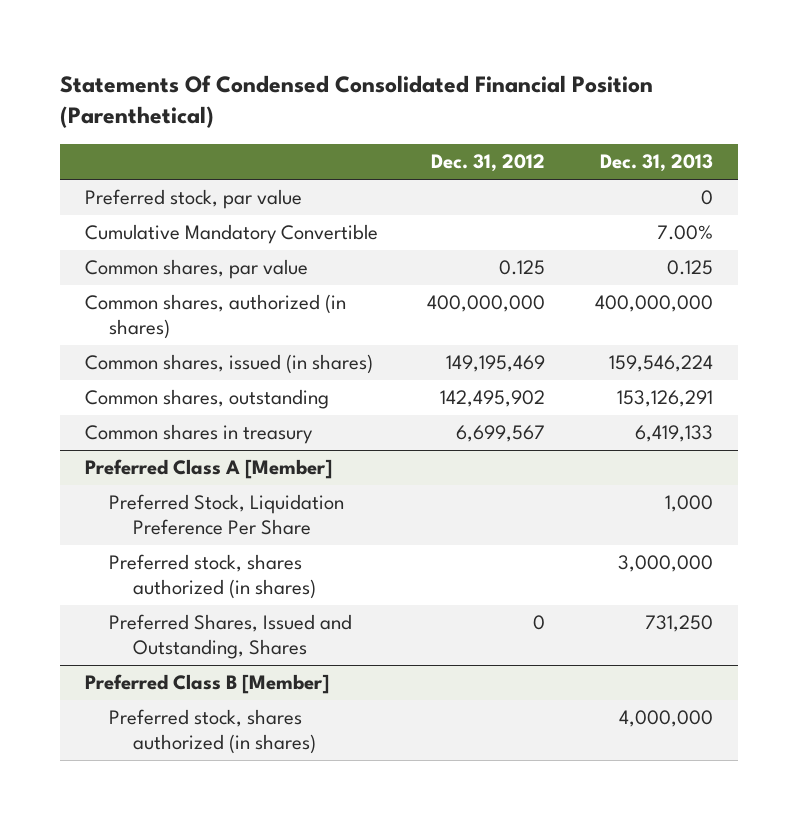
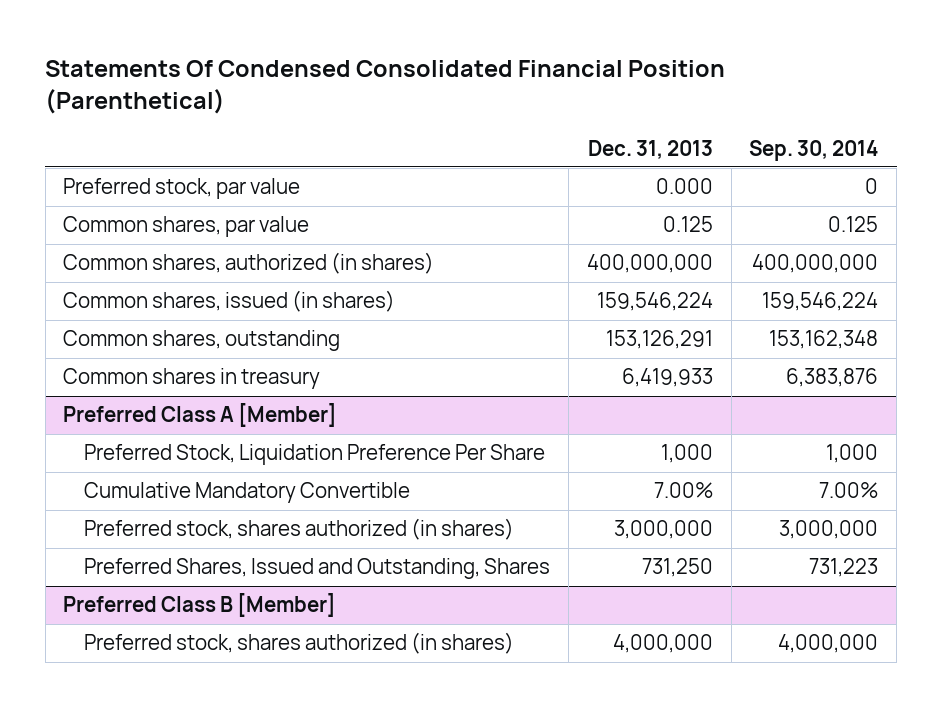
- | Dec. 31, 2012 | Dec. 31, 2013
+ | Dec. 31, 2013 | Sep. 30, 2014
- Preferred stock, par value | | 0
- Cumulative Mandatory Convertible | | 7.00%
+ Preferred stock, par value | 0.000 | 0
- Common shares in treasury | 6,699,567 | 6,419,133
+ Common shares in treasury | 6,419,933 | 6,383,876
@ Preferred Class A [Member]
+ Cumulative Mandatory Convertible | 7.00% | 7.00%

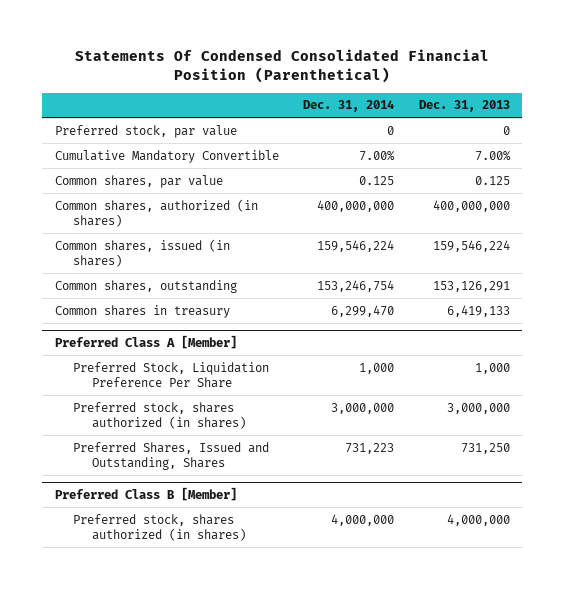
- | Dec. 31, 2013 | Sep. 30, 2014
+ | Dec. 31, 2014 | Dec. 31, 2013
- Preferred stock, par value | 0.000 | 0
+ Preferred stock, par value | 0 | 0
+ Cumulative Mandatory Convertible | 7.00% | 7.00%
- Common shares in treasury | 6,419,933 | 6,383,876
+ Common shares in treasury | 6,299,470 | 6,419,133
@ Preferred Class A [Member]
- Cumulative Mandatory Convertible | 7.00% | 7.00%

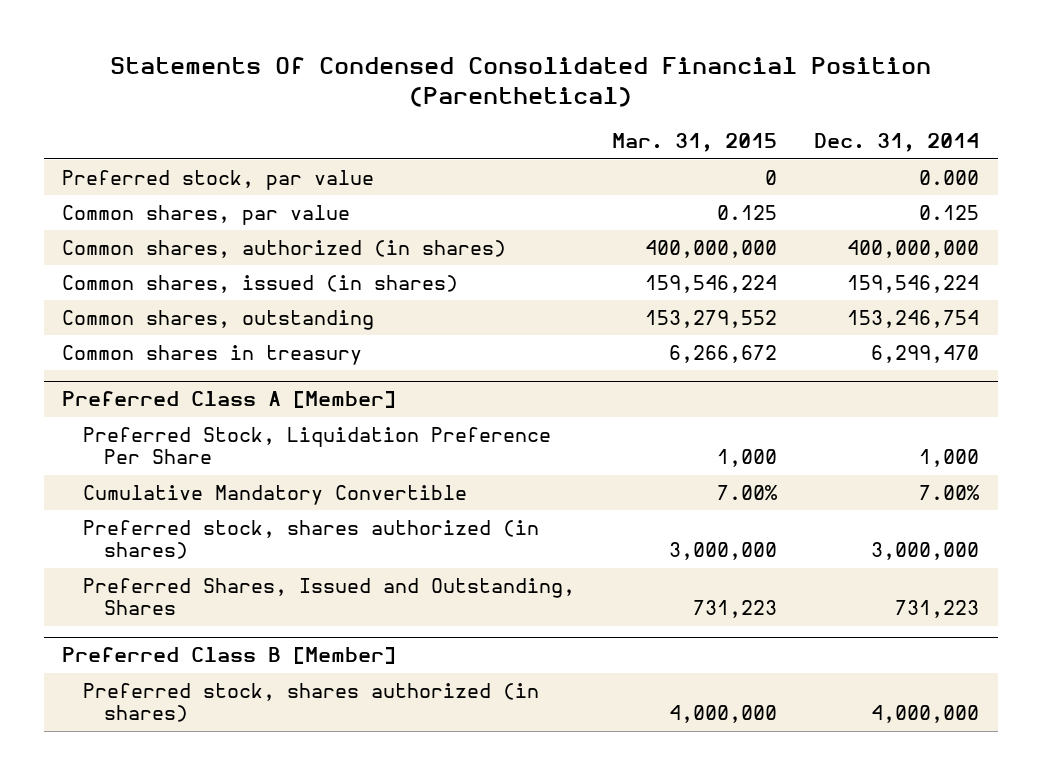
- | Dec. 31, 2014 | Dec. 31, 2013
+ | Mar. 31, 2015 | Dec. 31, 2014
- Preferred stock, par value | 0 | 0
- Cumulative Mandatory Convertible | 7.00% | 7.00%
+ Preferred stock, par value | 0 | 0.000
@ Preferred Class A [Member]
+ Cumulative Mandatory Convertible | 7.00% | 7.00%

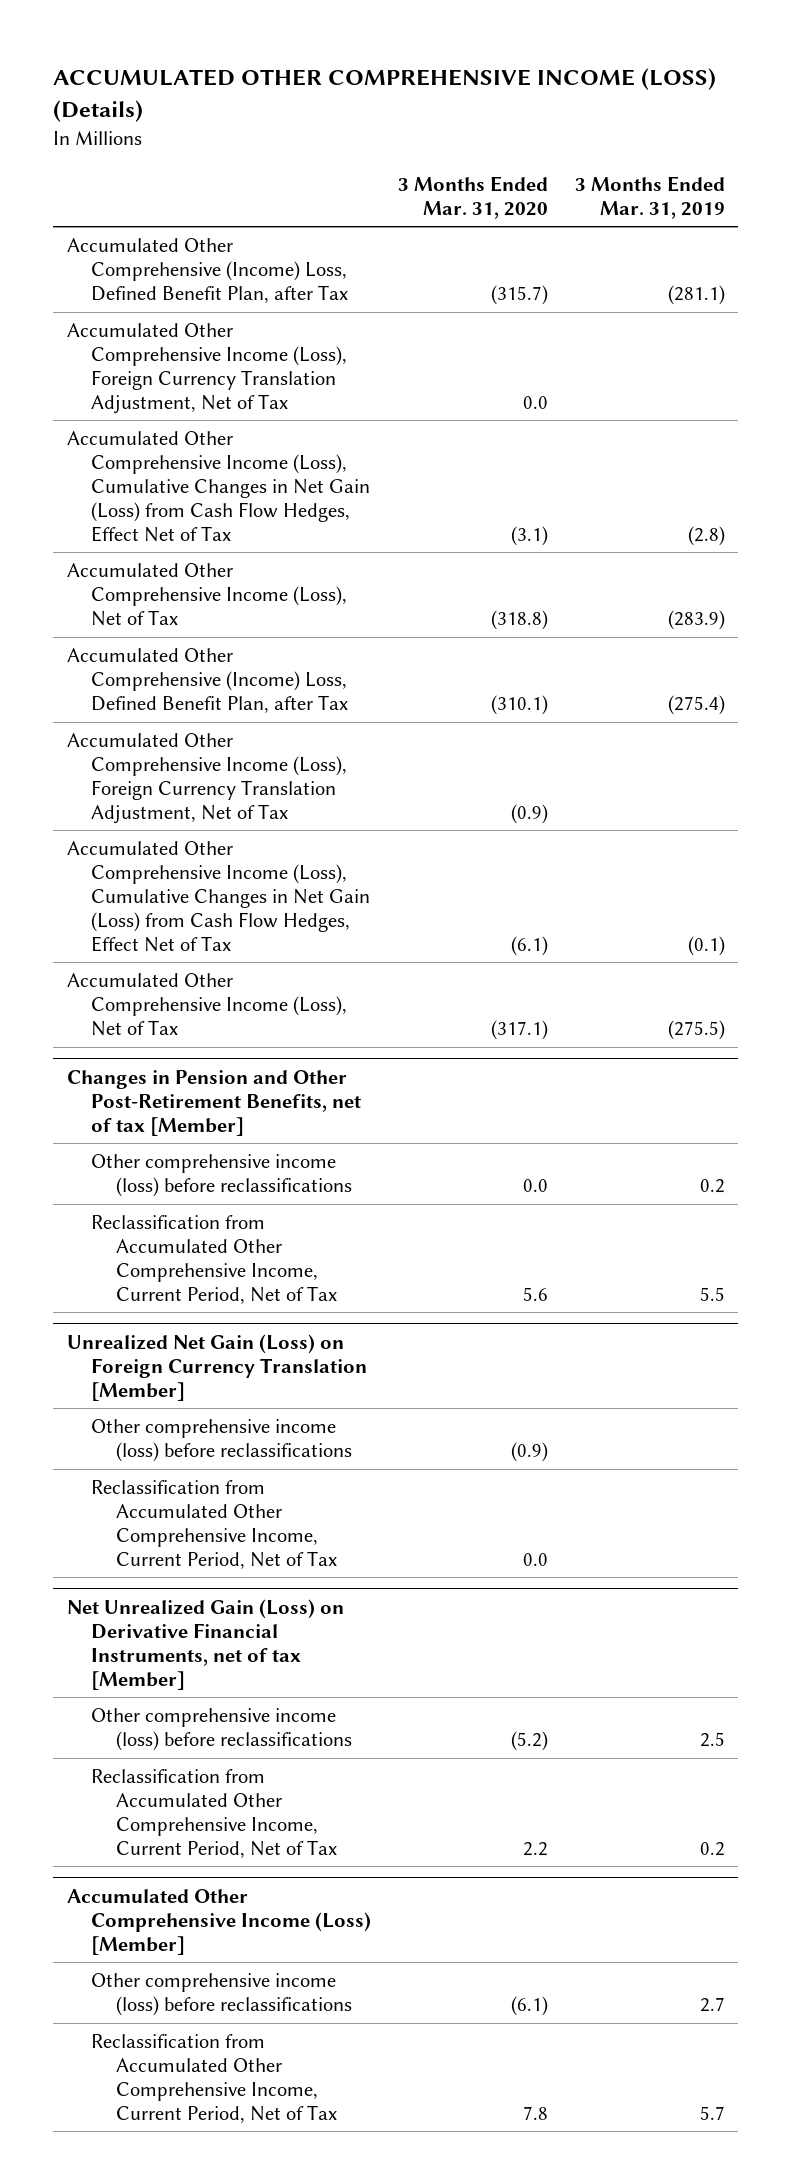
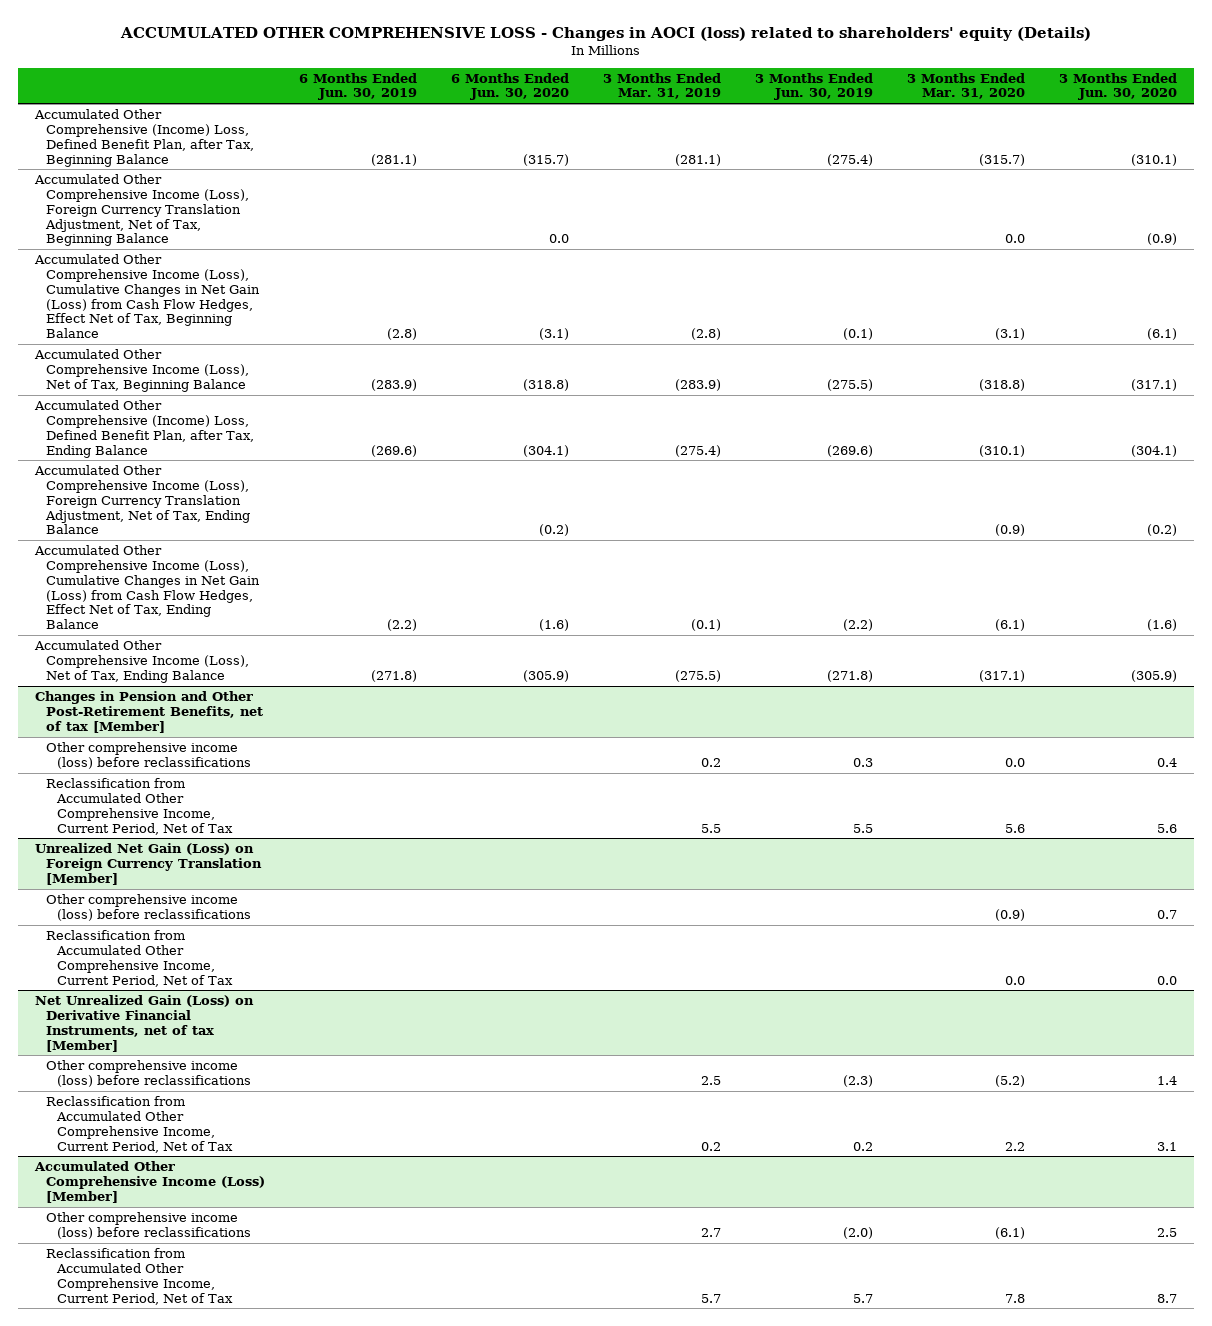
- ACCUMULATED OTHER COMPREHENSIVE INCOME (LOSS) (Details)
+ ACCUMULATED OTHER COMPREHENSIVE LOSS - Changes in AOCI (loss) related to shareholders' equity (Details)
- | 3 Months Ended Mar. 31, 2020 | 3 Months Ended Mar. 31, 2019
+ | 6 Months Ended Jun. 30, 2019 | 6 Months Ended Jun. 30, 2020 | 3 Months Ended Mar. 31, 2019 | 3 Months Ended Jun. 30, 2019 | 3 Months Ended Mar. 31, 2020 | 3 Months Ended Jun. 30, 2020
- Accumulated Other Comprehensive (Income) Loss, Defined Benefit Plan, after Tax | (315.7) | (281.1)
- Accumulated Other Comprehensive Income (Loss), Foreign Currency Translation Adjustment, Net of Tax | 0.0 |
- Accumulated Other Comprehensive Income (Loss), Cumulative Changes in Net Gain (Loss) from Cash Flow Hedges, Effect Net of Tax | (3.1) | (2.8)
- Accumulated Other Comprehensive Income (Loss), Net of Tax | (318.8) | (283.9)
- Accumulated Other Comprehensive (Income) Loss, Defined Benefit Plan, after Tax | (310.1) | (275.4)
- Accumulated Other Comprehensive Income (Loss), Foreign Currency Translation Adjustment, Net of Tax | (0.9) |
- Accumulated Other Comprehensive Income (Loss), Cumulative Changes in Net Gain (Loss) from Cash Flow Hedges, Effect Net of Tax | (6.1) | (0.1)
- Accumulated Other Comprehensive Income (Loss), Net of Tax | (317.1) | (275.5)
+ Accumulated Other Comprehensive (Income) Loss, Defined Benefit Plan, after Tax, Beginning Balance | (281.1) | (315.7) | (281.1) | (275.4) | (315.7) | (310.1)
+ Accumulated Other Comprehensive Income (Loss), Foreign Currency Translation Adjustment, Net of Tax, Beginning Balance | | 0.0 | | | 0.0 | (0.9)
+ Accumulated Other Comprehensive Income (Loss), Cumulative Changes in Net Gain (Loss) from Cash Flow Hedges, Effect Net of Tax, Beginning Balance | (2.8) | (3.1) | (2.8) | (0.1) | (3.1) | (6.1)
+ Accumulated Other Comprehensive Income (Loss), Net of Tax, Beginning Balance | (283.9) | (318.8) | (283.9) | (275.5) | (318.8) | (317.1)
+ Accumulated Other Comprehensive (Income) Loss, Defined Benefit Plan, after Tax, Ending Balance | (269.6) | (304.1) | (275.4) | (269.6) | (310.1) | (304.1)
+ Accumulated Other Comprehensive Income (Loss), Foreign Currency Translation Adjustment, Net of Tax, Ending Balance | | (0.2) | | | (0.9) | (0.2)
+ Accumulated Other Comprehensive Income (Loss), Cumulative Changes in Net Gain (Loss) from Cash Flow Hedges, Effect Net of Tax, Ending Balance | (2.2) | (1.6) | (0.1) | (2.2) | (6.1) | (1.6)
+ Accumulated Other Comprehensive Income (Loss), Net of Tax, Ending Balance | (271.8) | (305.9) | (275.5) | (271.8) | (317.1) | (305.9)

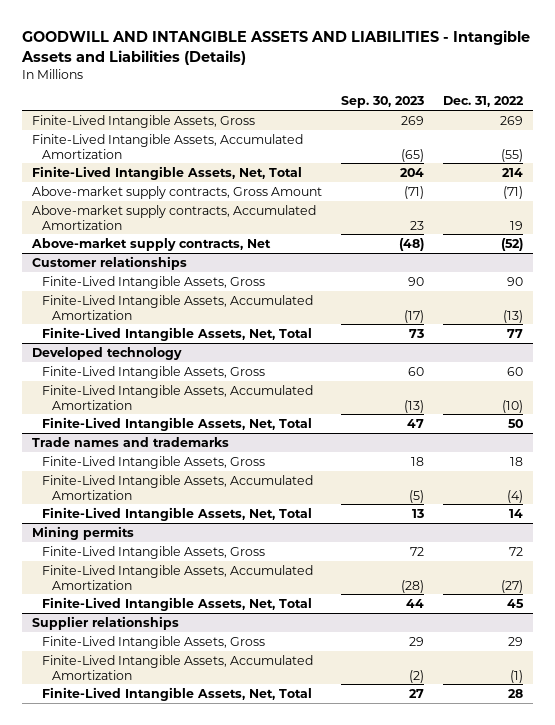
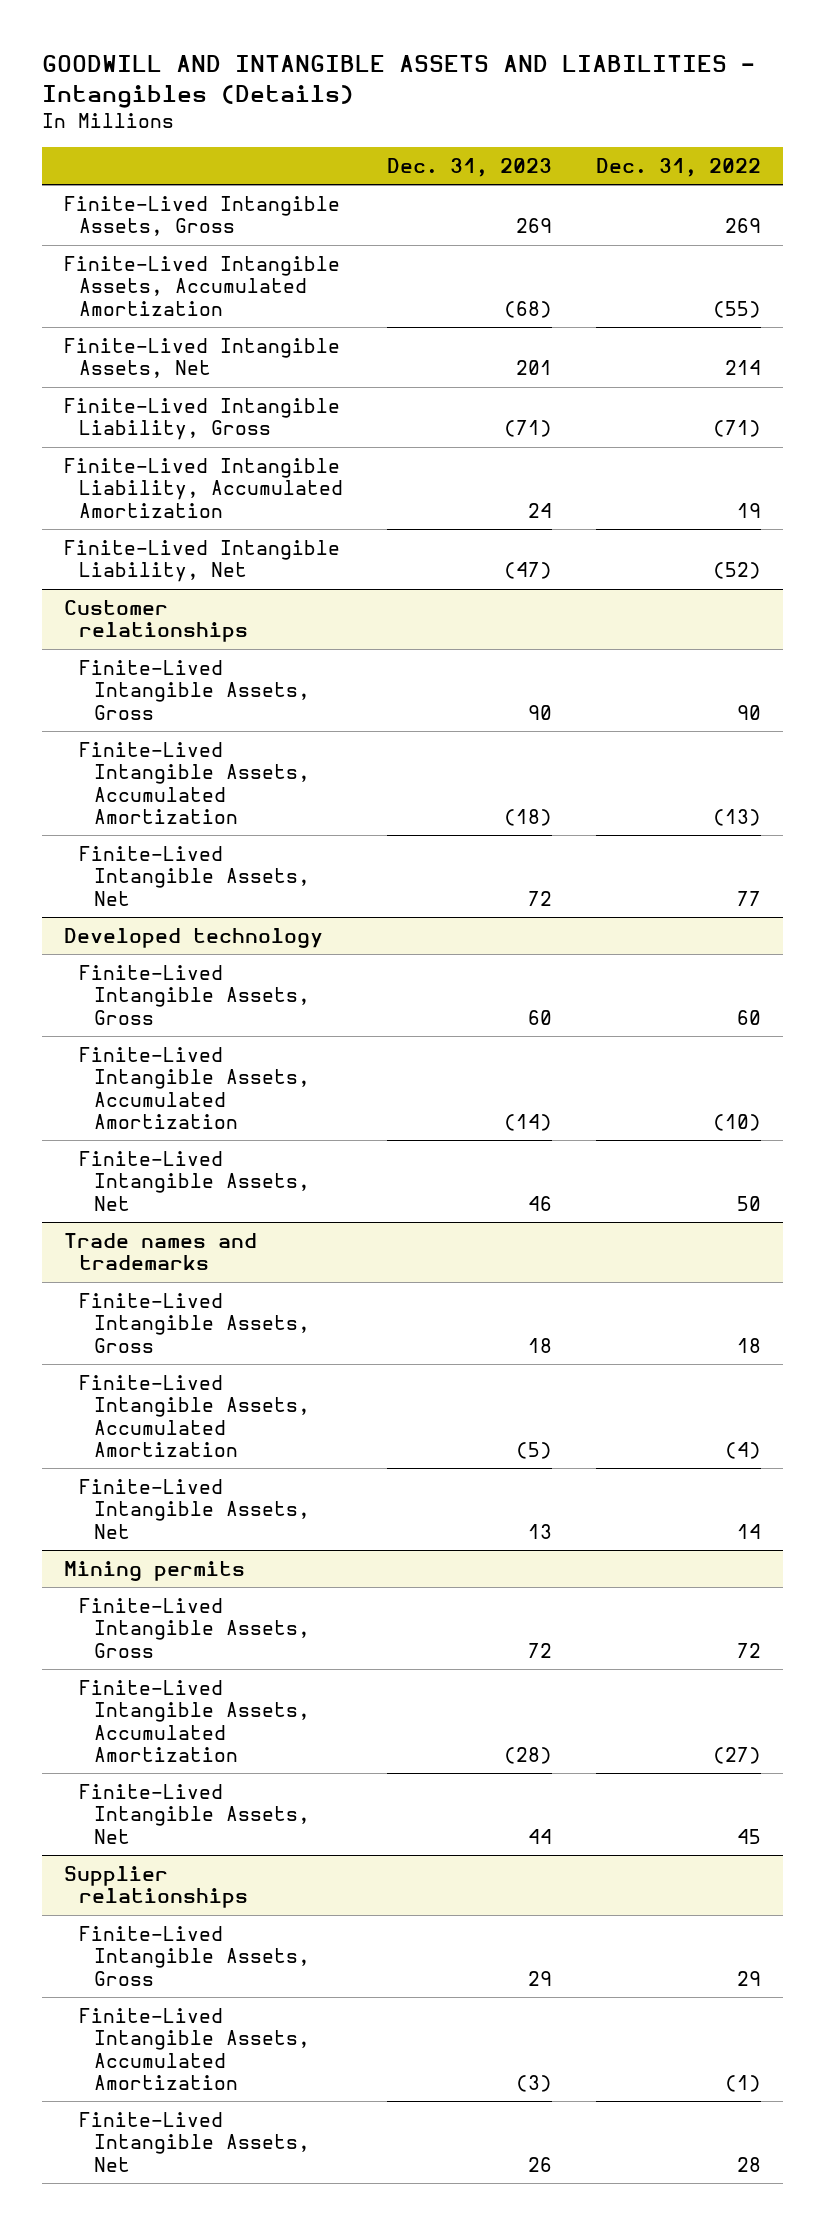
- GOODWILL AND INTANGIBLE ASSETS AND LIABILITIES - Intangible Assets and Liabilities (Details)
+ GOODWILL AND INTANGIBLE ASSETS AND LIABILITIES - Intangibles (Details)
- | Sep. 30, 2023 | Dec. 31, 2022
+ | Dec. 31, 2023 | Dec. 31, 2022
- Finite-Lived Intangible Assets, Net, Total | 204 | 214
- Above-market supply contracts, Gross Amount | (71) | (71)
- Above-market supply contracts, Accumulated Amortization | 23 | 19
- Above-market supply contracts, Net | (48) | (52)
+ Finite-Lived Intangible Assets, Net | 201 | 214
+ Finite-Lived Intangible Liability, Gross | (71) | (71)
+ Finite-Lived Intangible Liability, Accumulated Amortization | 24 | 19
+ Finite-Lived Intangible Liability, Net | (47) | (52)
@ Customer relationships
- Finite-Lived Intangible Assets, Net, Total | 73 | 77
+ Finite-Lived Intangible Assets, Net | 72 | 77
@ Developed technology
- Finite-Lived Intangible Assets, Net, Total | 47 | 50
+ Finite-Lived Intangible Assets, Net | 46 | 50
@ Trade names and trademarks
- Finite-Lived Intangible Assets, Net, Total | 13 | 14
+ Finite-Lived Intangible Assets, Net | 13 | 14
@ Mining permits
- Finite-Lived Intangible Assets, Net, Total | 44 | 45
+ Finite-Lived Intangible Assets, Net | 44 | 45
@ Supplier relationships
- Finite-Lived Intangible Assets, Net, Total | 27 | 28
+ Finite-Lived Intangible Assets, Net | 26 | 28

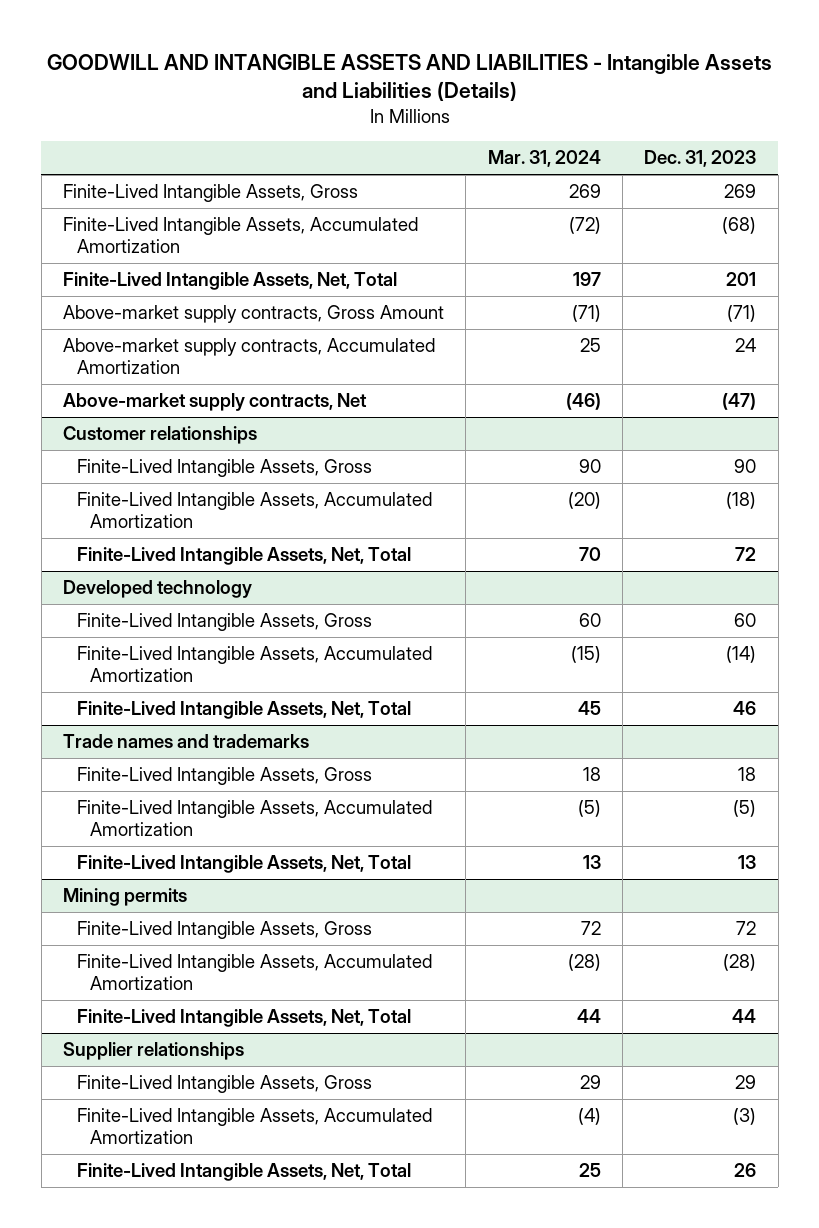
- GOODWILL AND INTANGIBLE ASSETS AND LIABILITIES - Intangibles (Details)
+ GOODWILL AND INTANGIBLE ASSETS AND LIABILITIES - Intangible Assets and Liabilities (Details)
- | Dec. 31, 2023 | Dec. 31, 2022
+ | Mar. 31, 2024 | Dec. 31, 2023
- Finite-Lived Intangible Assets, Net | 201 | 214
- Finite-Lived Intangible Liability, Gross | (71) | (71)
- Finite-Lived Intangible Liability, Accumulated Amortization | 24 | 19
- Finite-Lived Intangible Liability, Net | (47) | (52)
+ Finite-Lived Intangible Assets, Net, Total | 197 | 201
+ Above-market supply contracts, Gross Amount | (71) | (71)
+ Above-market supply contracts, Accumulated Amortization | 25 | 24
+ Above-market supply contracts, Net | (46) | (47)
@ Customer relationships
- Finite-Lived Intangible Assets, Net | 72 | 77
+ Finite-Lived Intangible Assets, Net, Total | 70 | 72
@ Developed technology
- Finite-Lived Intangible Assets, Net | 46 | 50
+ Finite-Lived Intangible Assets, Net, Total | 45 | 46
@ Trade names and trademarks
- Finite-Lived Intangible Assets, Net | 13 | 14
+ Finite-Lived Intangible Assets, Net, Total | 13 | 13
@ Mining permits
- Finite-Lived Intangible Assets, Net | 44 | 45
+ Finite-Lived Intangible Assets, Net, Total | 44 | 44
@ Supplier relationships
- Finite-Lived Intangible Assets, Net | 26 | 28
+ Finite-Lived Intangible Assets, Net, Total | 25 | 26

